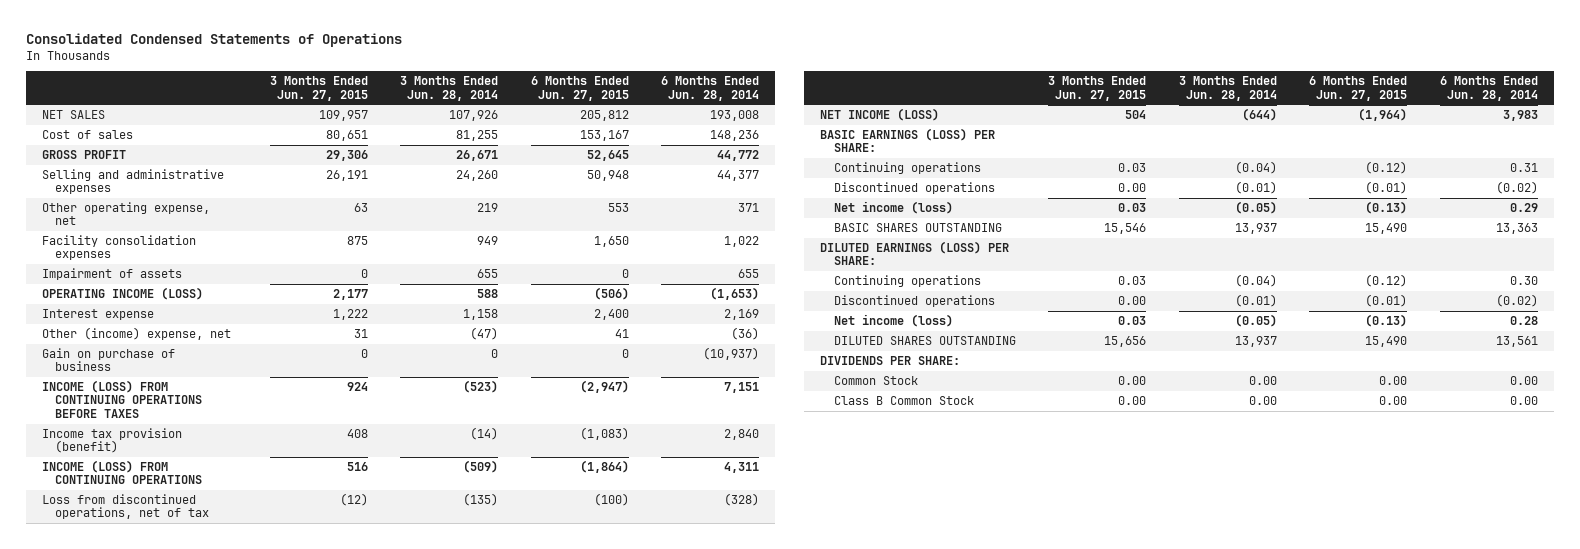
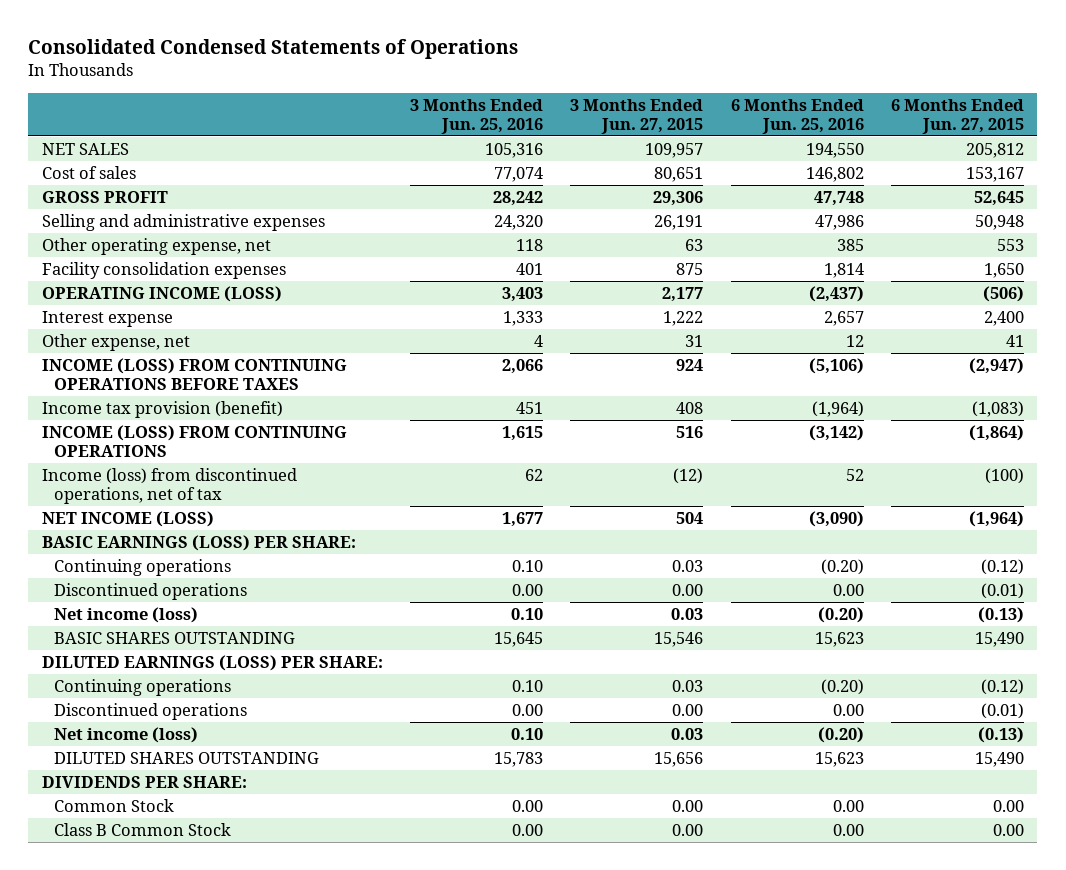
- | 3 Months Ended Jun. 27, 2015 | 3 Months Ended Jun. 28, 2014 | 6 Months Ended Jun. 27, 2015 | 6 Months Ended Jun. 28, 2014
+ | 3 Months Ended Jun. 25, 2016 | 3 Months Ended Jun. 27, 2015 | 6 Months Ended Jun. 25, 2016 | 6 Months Ended Jun. 27, 2015
- Impairment of assets | 0 | 655 | 0 | 655
- Other (income) expense, net | 31 | (47) | 41 | (36)
- Gain on purchase of business | 0 | 0 | 0 | (10,937)
+ Other expense, net | 4 | 31 | 12 | 41
- Loss from discontinued operations, net of tax | (12) | (135) | (100) | (328)
+ Income (loss) from discontinued operations, net of tax | 62 | (12) | 52 | (100)

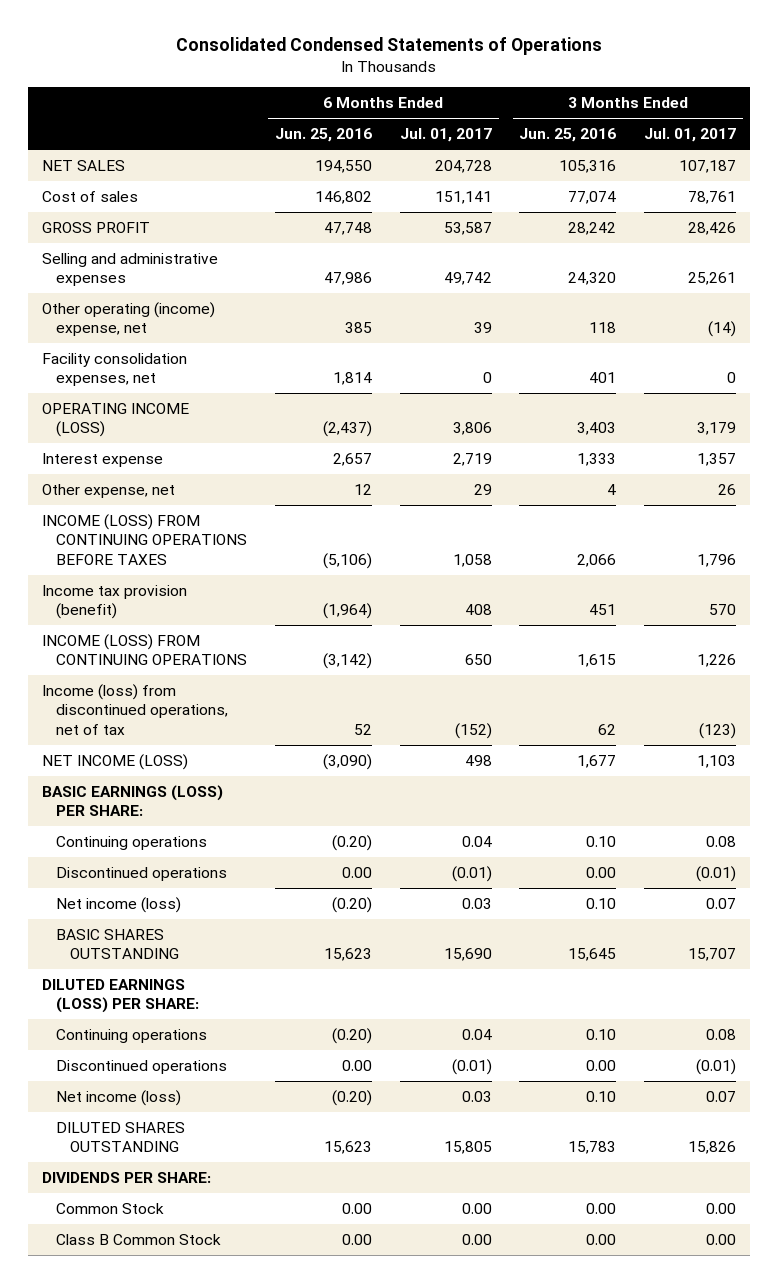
- | 3 Months Ended Jun. 25, 2016 | 3 Months Ended Jun. 27, 2015 | 6 Months Ended Jun. 25, 2016 | 6 Months Ended Jun. 27, 2015
+ | 6 Months Ended Jun. 25, 2016 | 6 Months Ended Jul. 01, 2017 | 3 Months Ended Jun. 25, 2016 | 3 Months Ended Jul. 01, 2017
- Other operating expense, net | 118 | 63 | 385 | 553
- Facility consolidation expenses | 401 | 875 | 1,814 | 1,650
+ Other operating (income) expense, net | 385 | 39 | 118 | (14)
+ Facility consolidation expenses, net | 1,814 | 0 | 401 | 0

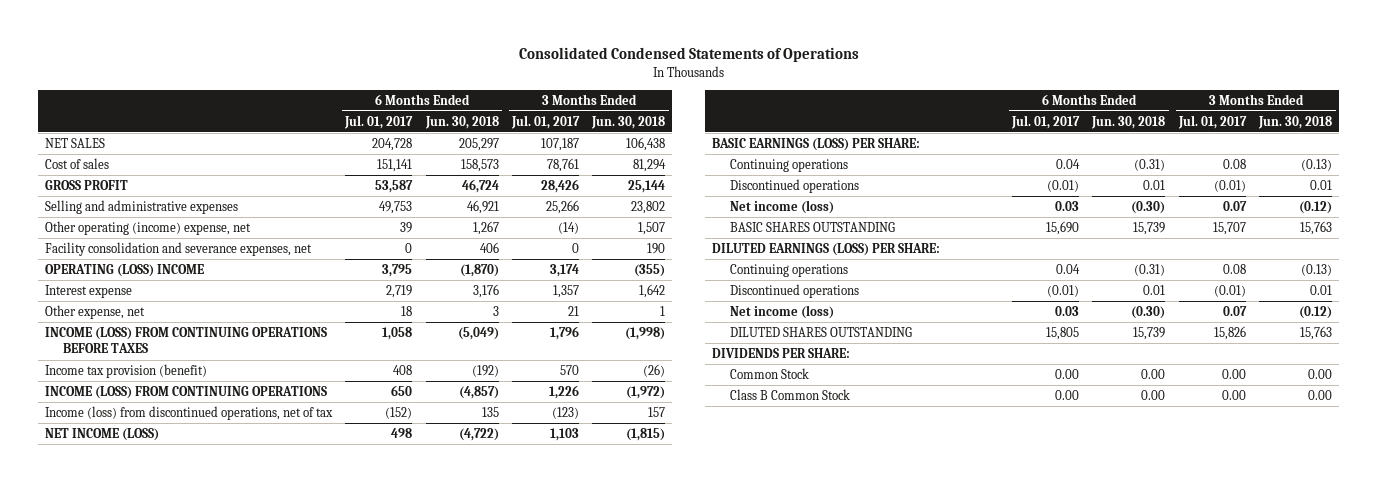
- | 6 Months Ended Jun. 25, 2016 | 6 Months Ended Jul. 01, 2017 | 3 Months Ended Jun. 25, 2016 | 3 Months Ended Jul. 01, 2017
+ | 6 Months Ended Jul. 01, 2017 | 6 Months Ended Jun. 30, 2018 | 3 Months Ended Jul. 01, 2017 | 3 Months Ended Jun. 30, 2018
- Selling and administrative expenses | 47,986 | 49,742 | 24,320 | 25,261
+ Selling and administrative expenses | 49,753 | 46,921 | 25,266 | 23,802
- Facility consolidation expenses, net | 1,814 | 0 | 401 | 0
- OPERATING INCOME (LOSS) | (2,437) | 3,806 | 3,403 | 3,179
+ Facility consolidation and severance expenses, net | 0 | 406 | 0 | 190
+ OPERATING (LOSS) INCOME | 3,795 | (1,870) | 3,174 | (355)
- Other expense, net | 12 | 29 | 4 | 26
+ Other expense, net | 18 | 3 | 21 | 1

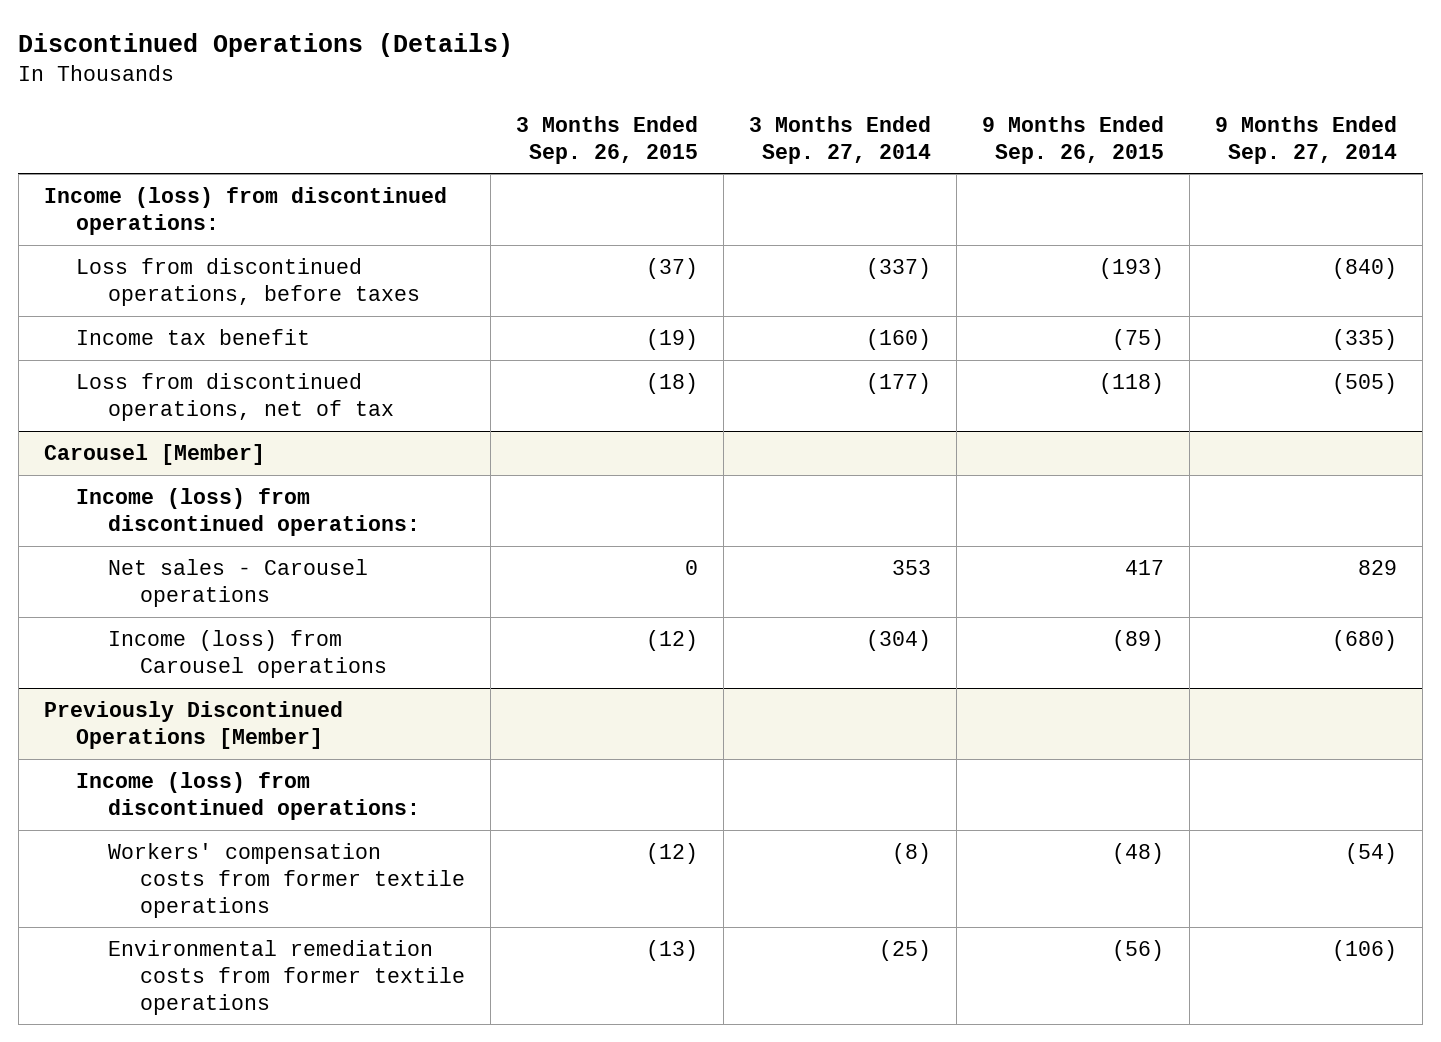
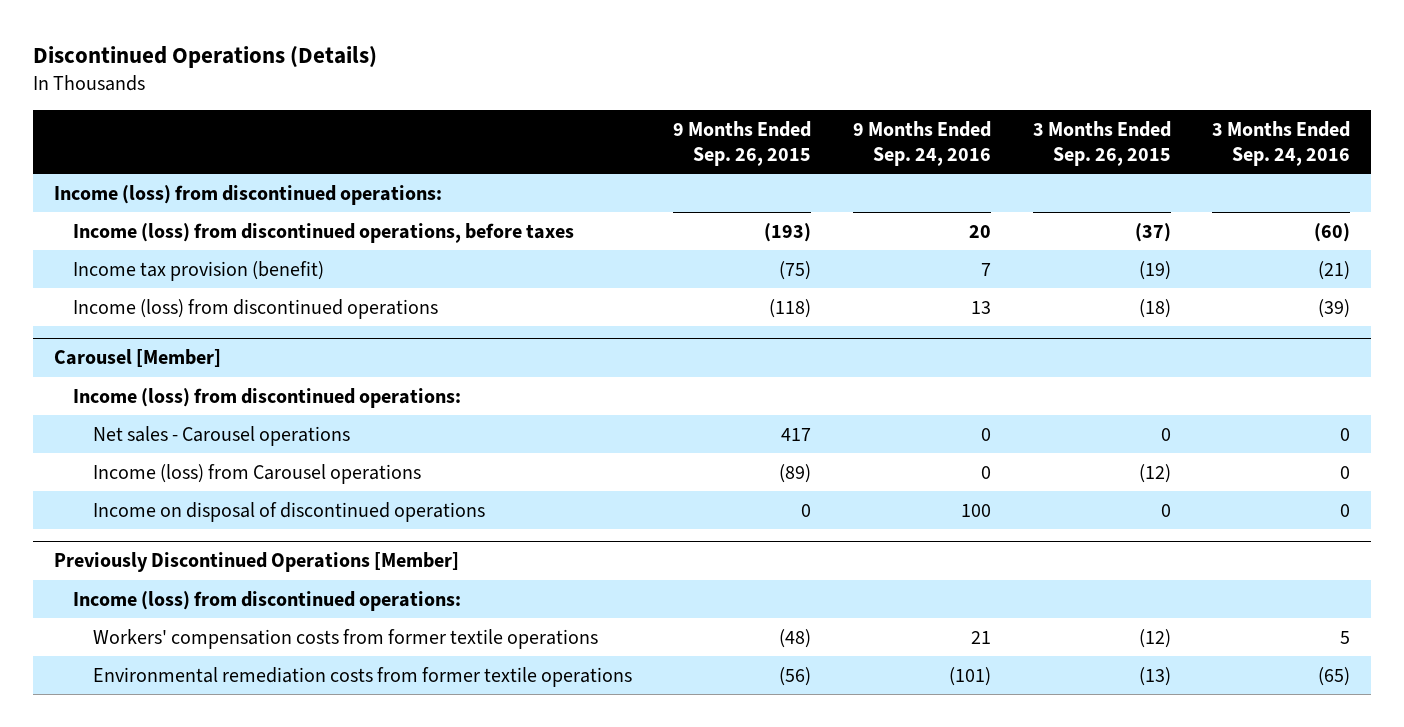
- | 3 Months Ended Sep. 26, 2015 | 3 Months Ended Sep. 27, 2014 | 9 Months Ended Sep. 26, 2015 | 9 Months Ended Sep. 27, 2014
+ | 9 Months Ended Sep. 26, 2015 | 9 Months Ended Sep. 24, 2016 | 3 Months Ended Sep. 26, 2015 | 3 Months Ended Sep. 24, 2016
- Loss from discontinued operations, before taxes | (37) | (337) | (193) | (840)
- Income tax benefit | (19) | (160) | (75) | (335)
- Loss from discontinued operations, net of tax | (18) | (177) | (118) | (505)
+ Income (loss) from discontinued operations, before taxes | (193) | 20 | (37) | (60)
+ Income tax provision (benefit) | (75) | 7 | (19) | (21)
+ Income (loss) from discontinued operations | (118) | 13 | (18) | (39)
@ Carousel [Member]
+ Income on disposal of discontinued operations | 0 | 100 | 0 | 0

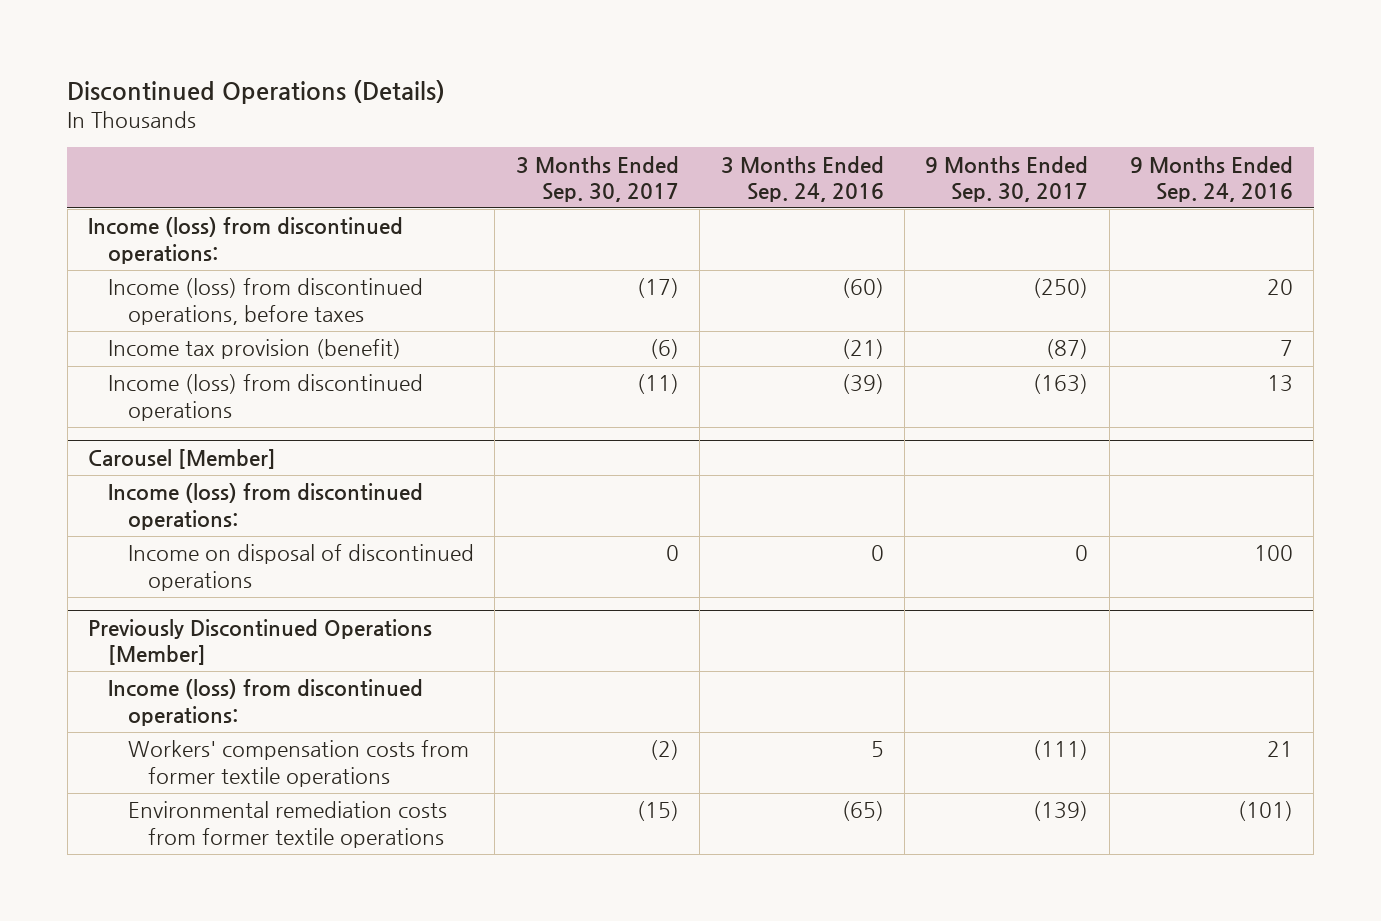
- | 9 Months Ended Sep. 26, 2015 | 9 Months Ended Sep. 24, 2016 | 3 Months Ended Sep. 26, 2015 | 3 Months Ended Sep. 24, 2016
+ | 3 Months Ended Sep. 30, 2017 | 3 Months Ended Sep. 24, 2016 | 9 Months Ended Sep. 30, 2017 | 9 Months Ended Sep. 24, 2016
@ Carousel [Member]
- Net sales - Carousel operations | 417 | 0 | 0 | 0
- Income (loss) from Carousel operations | (89) | 0 | (12) | 0

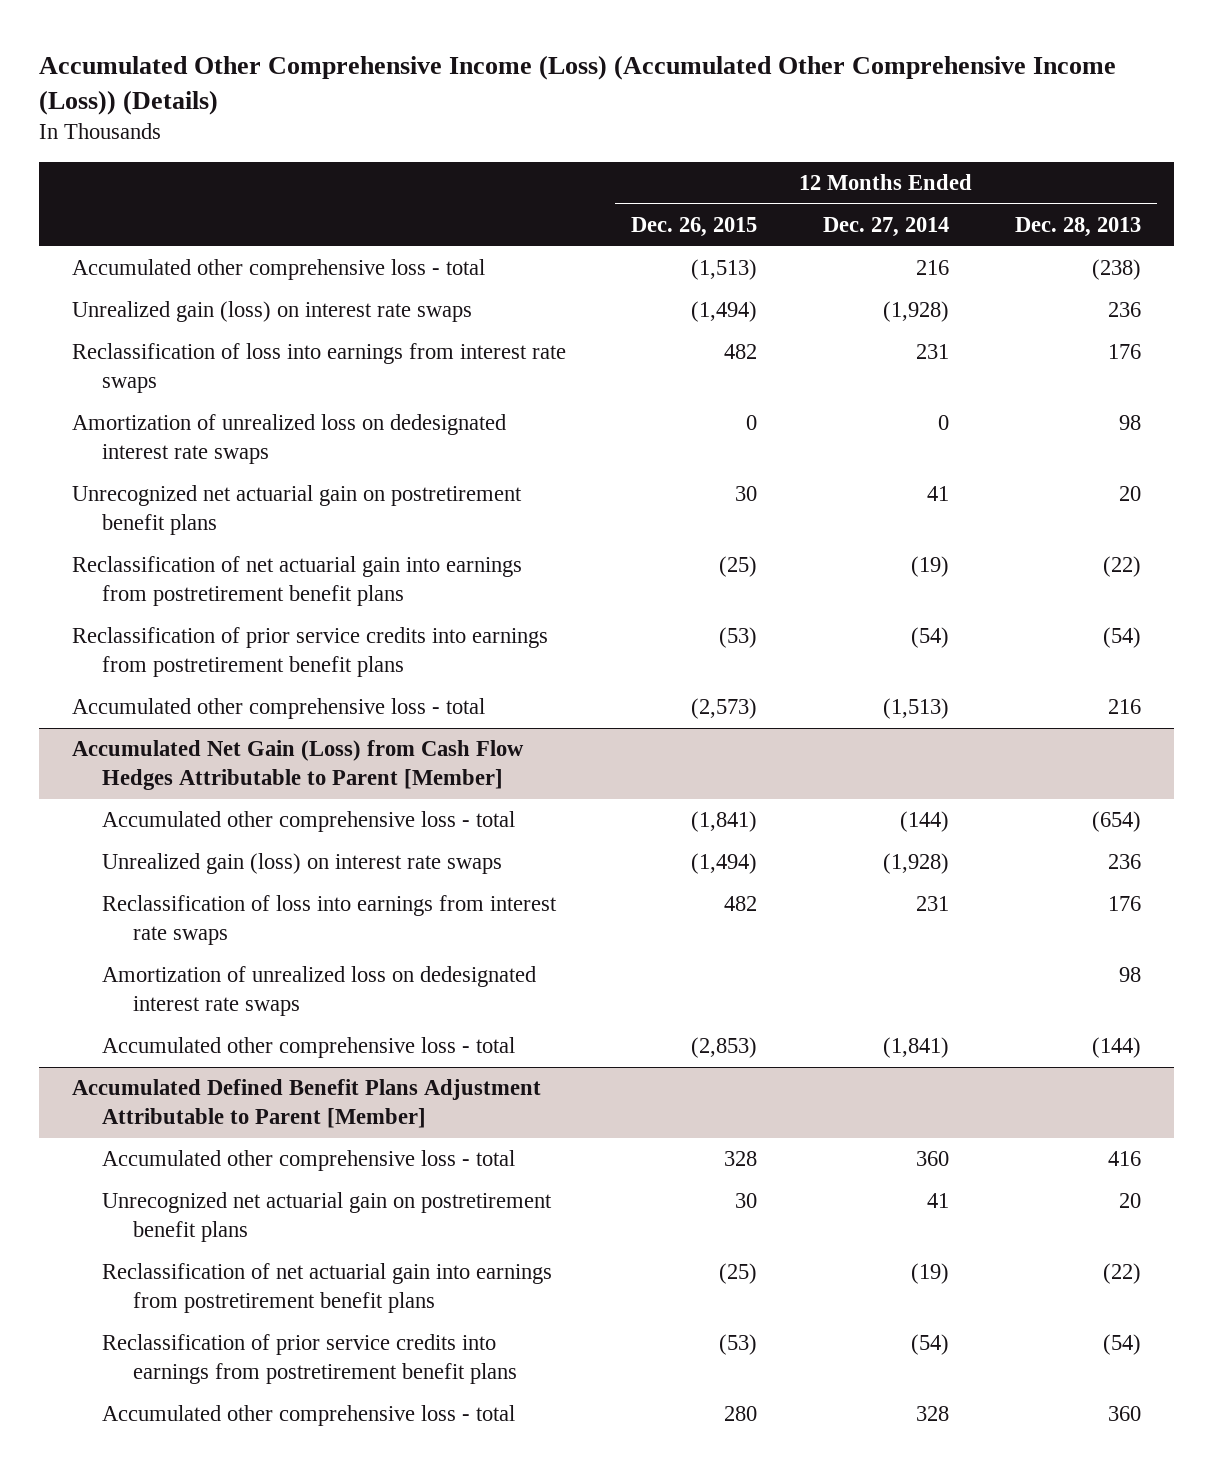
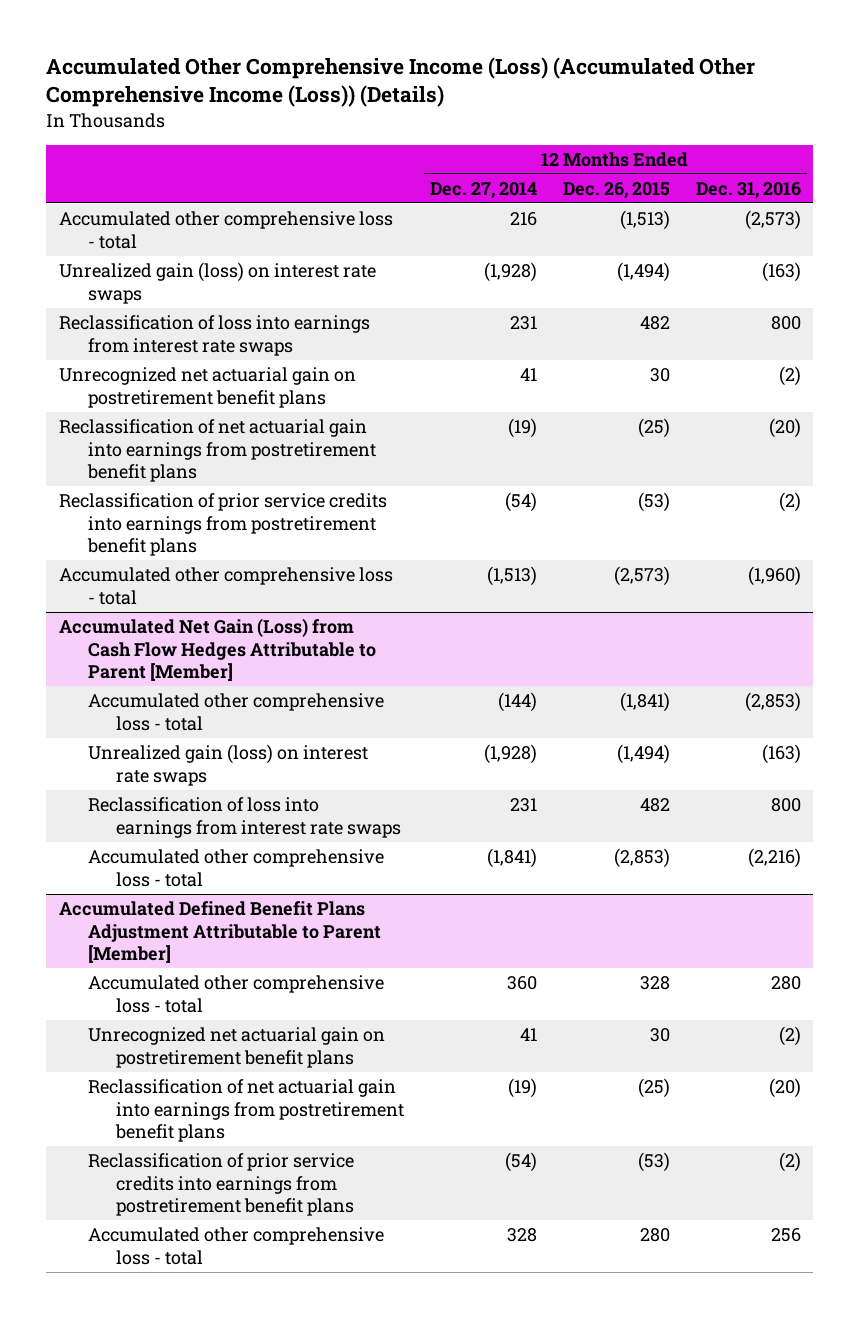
- | 12 Months Ended Dec. 26, 2015 | 12 Months Ended Dec. 27, 2014 | 12 Months Ended Dec. 28, 2013
+ | 12 Months Ended Dec. 27, 2014 | 12 Months Ended Dec. 26, 2015 | 12 Months Ended Dec. 31, 2016
- Amortization of unrealized loss on dedesignated interest rate swaps | 0 | 0 | 98
@ Accumulated Net Gain (Loss) from Cash Flow Hedges Attributable to Parent [Member]
- Amortization of unrealized loss on dedesignated interest rate swaps | | | 98

